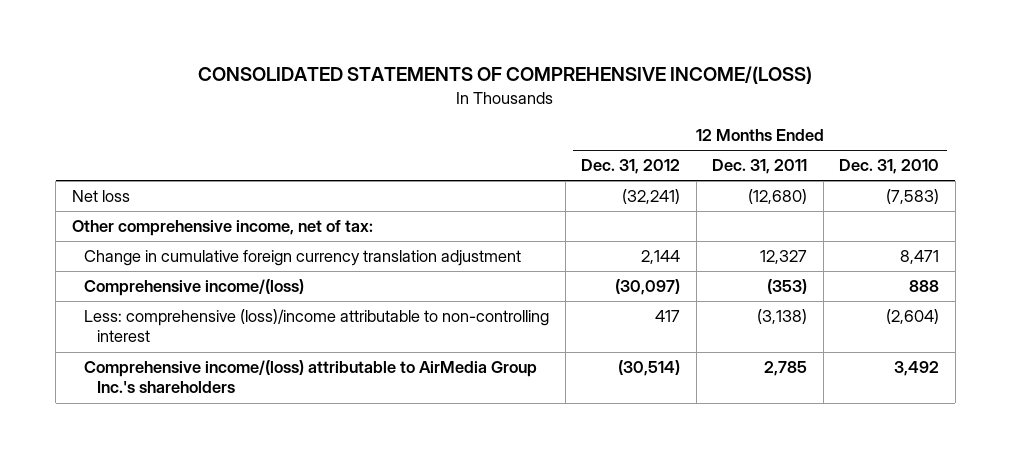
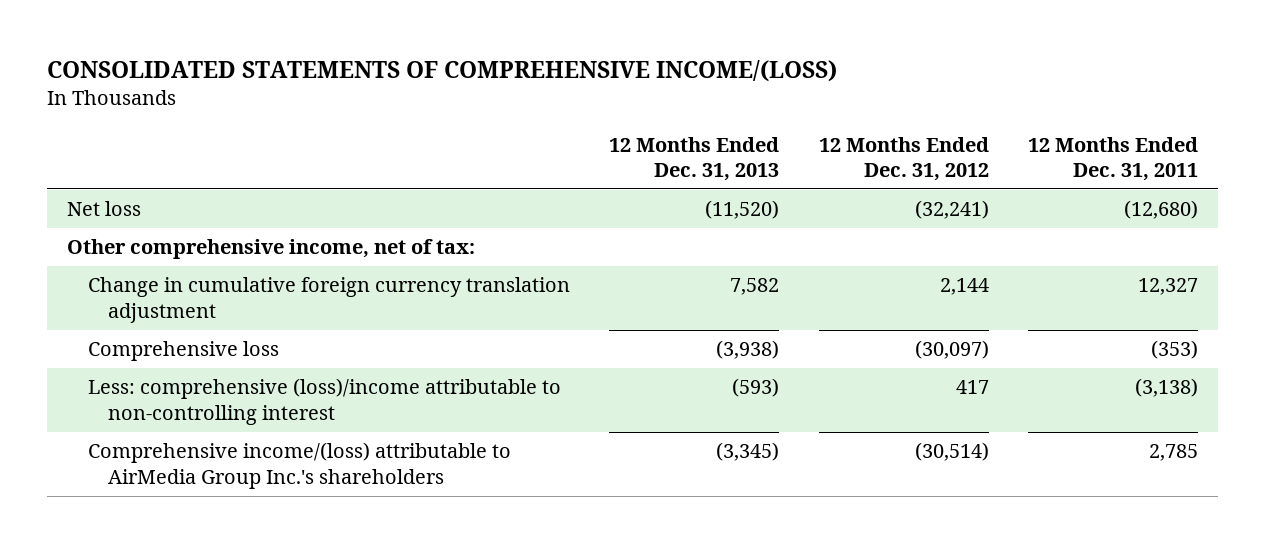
- | 12 Months Ended Dec. 31, 2012 | 12 Months Ended Dec. 31, 2011 | 12 Months Ended Dec. 31, 2010
+ | 12 Months Ended Dec. 31, 2013 | 12 Months Ended Dec. 31, 2012 | 12 Months Ended Dec. 31, 2011
- Comprehensive income/(loss) | (30,097) | (353) | 888
+ Comprehensive loss | (3,938) | (30,097) | (353)

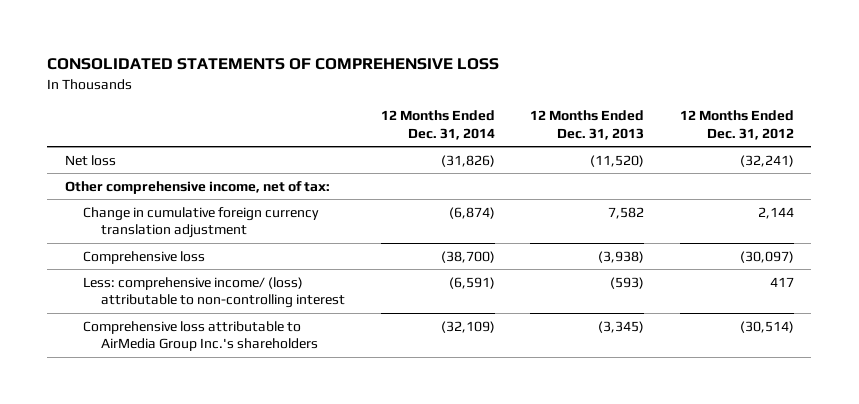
- CONSOLIDATED STATEMENTS OF COMPREHENSIVE INCOME/(LOSS)
+ CONSOLIDATED STATEMENTS OF COMPREHENSIVE LOSS
- | 12 Months Ended Dec. 31, 2013 | 12 Months Ended Dec. 31, 2012 | 12 Months Ended Dec. 31, 2011
+ | 12 Months Ended Dec. 31, 2014 | 12 Months Ended Dec. 31, 2013 | 12 Months Ended Dec. 31, 2012
- Less: comprehensive (loss)/income attributable to non-controlling interest | (593) | 417 | (3,138)
- Comprehensive income/(loss) attributable to AirMedia Group Inc.'s shareholders | (3,345) | (30,514) | 2,785
+ Less: comprehensive income/ (loss) attributable to non-controlling interest | (6,591) | (593) | 417
+ Comprehensive loss attributable to AirMedia Group Inc.'s shareholders | (32,109) | (3,345) | (30,514)

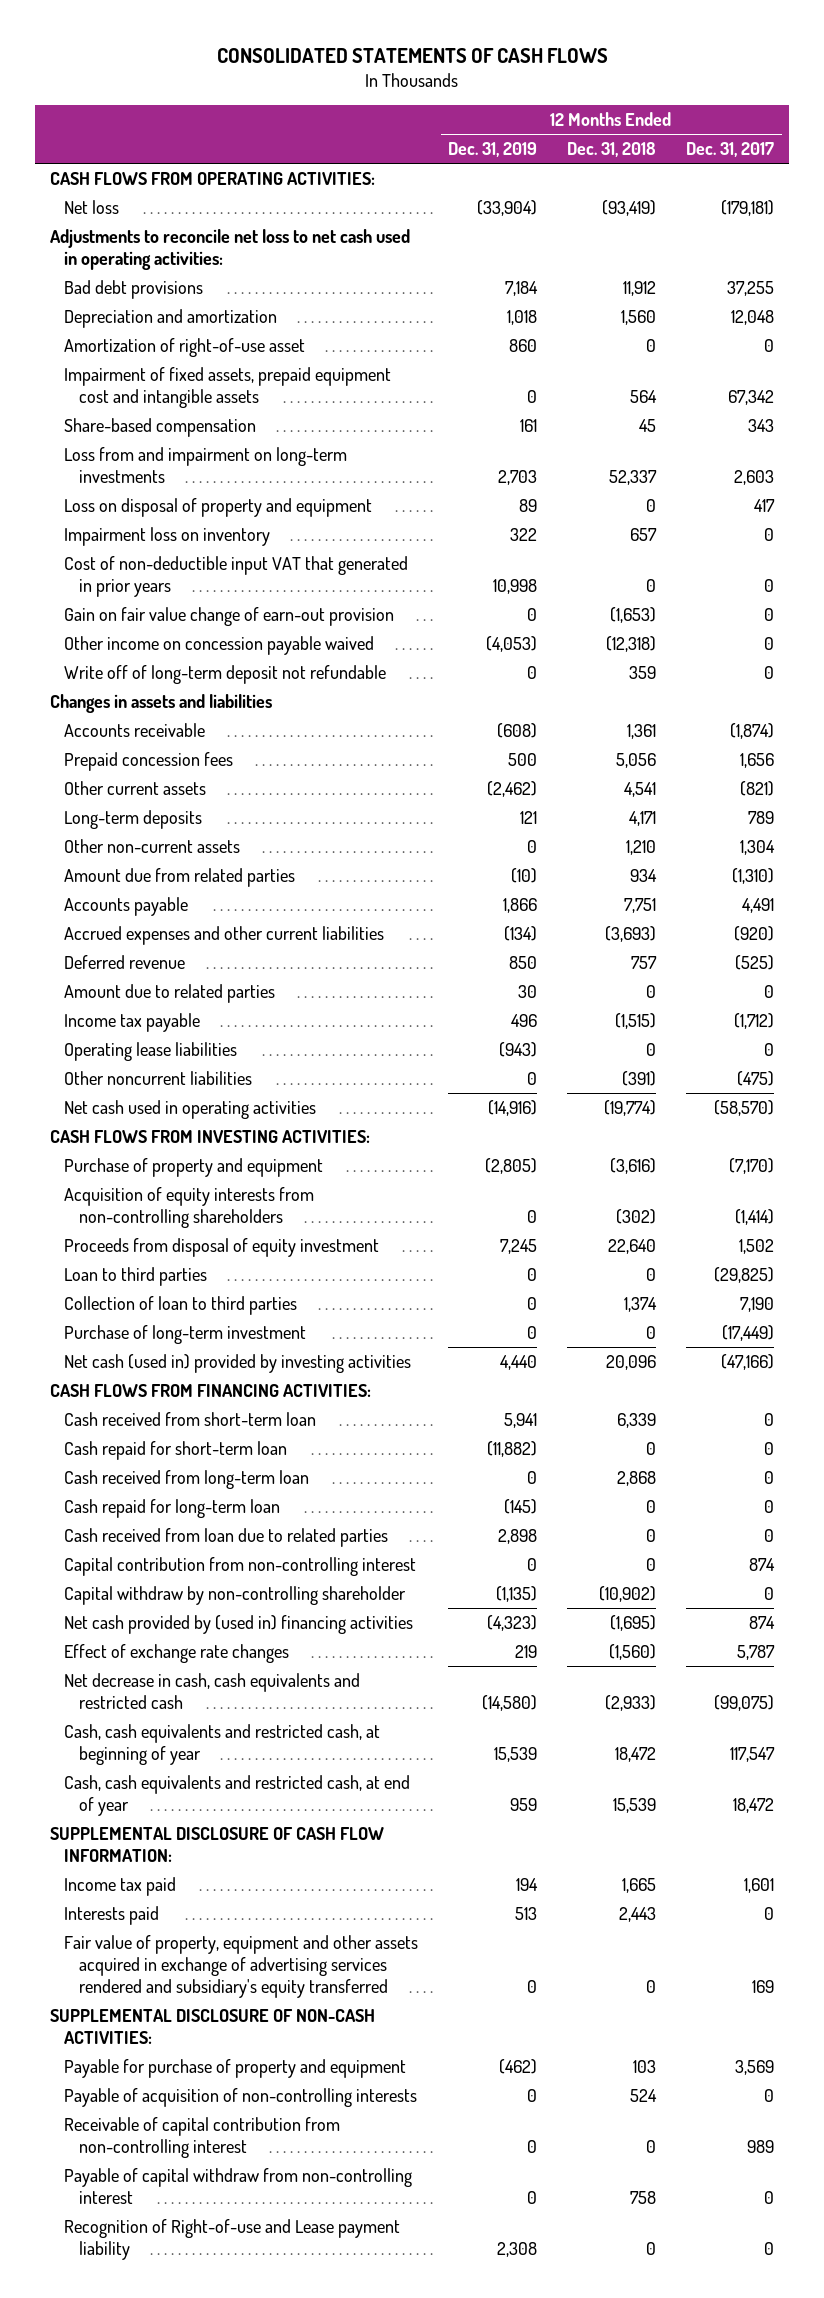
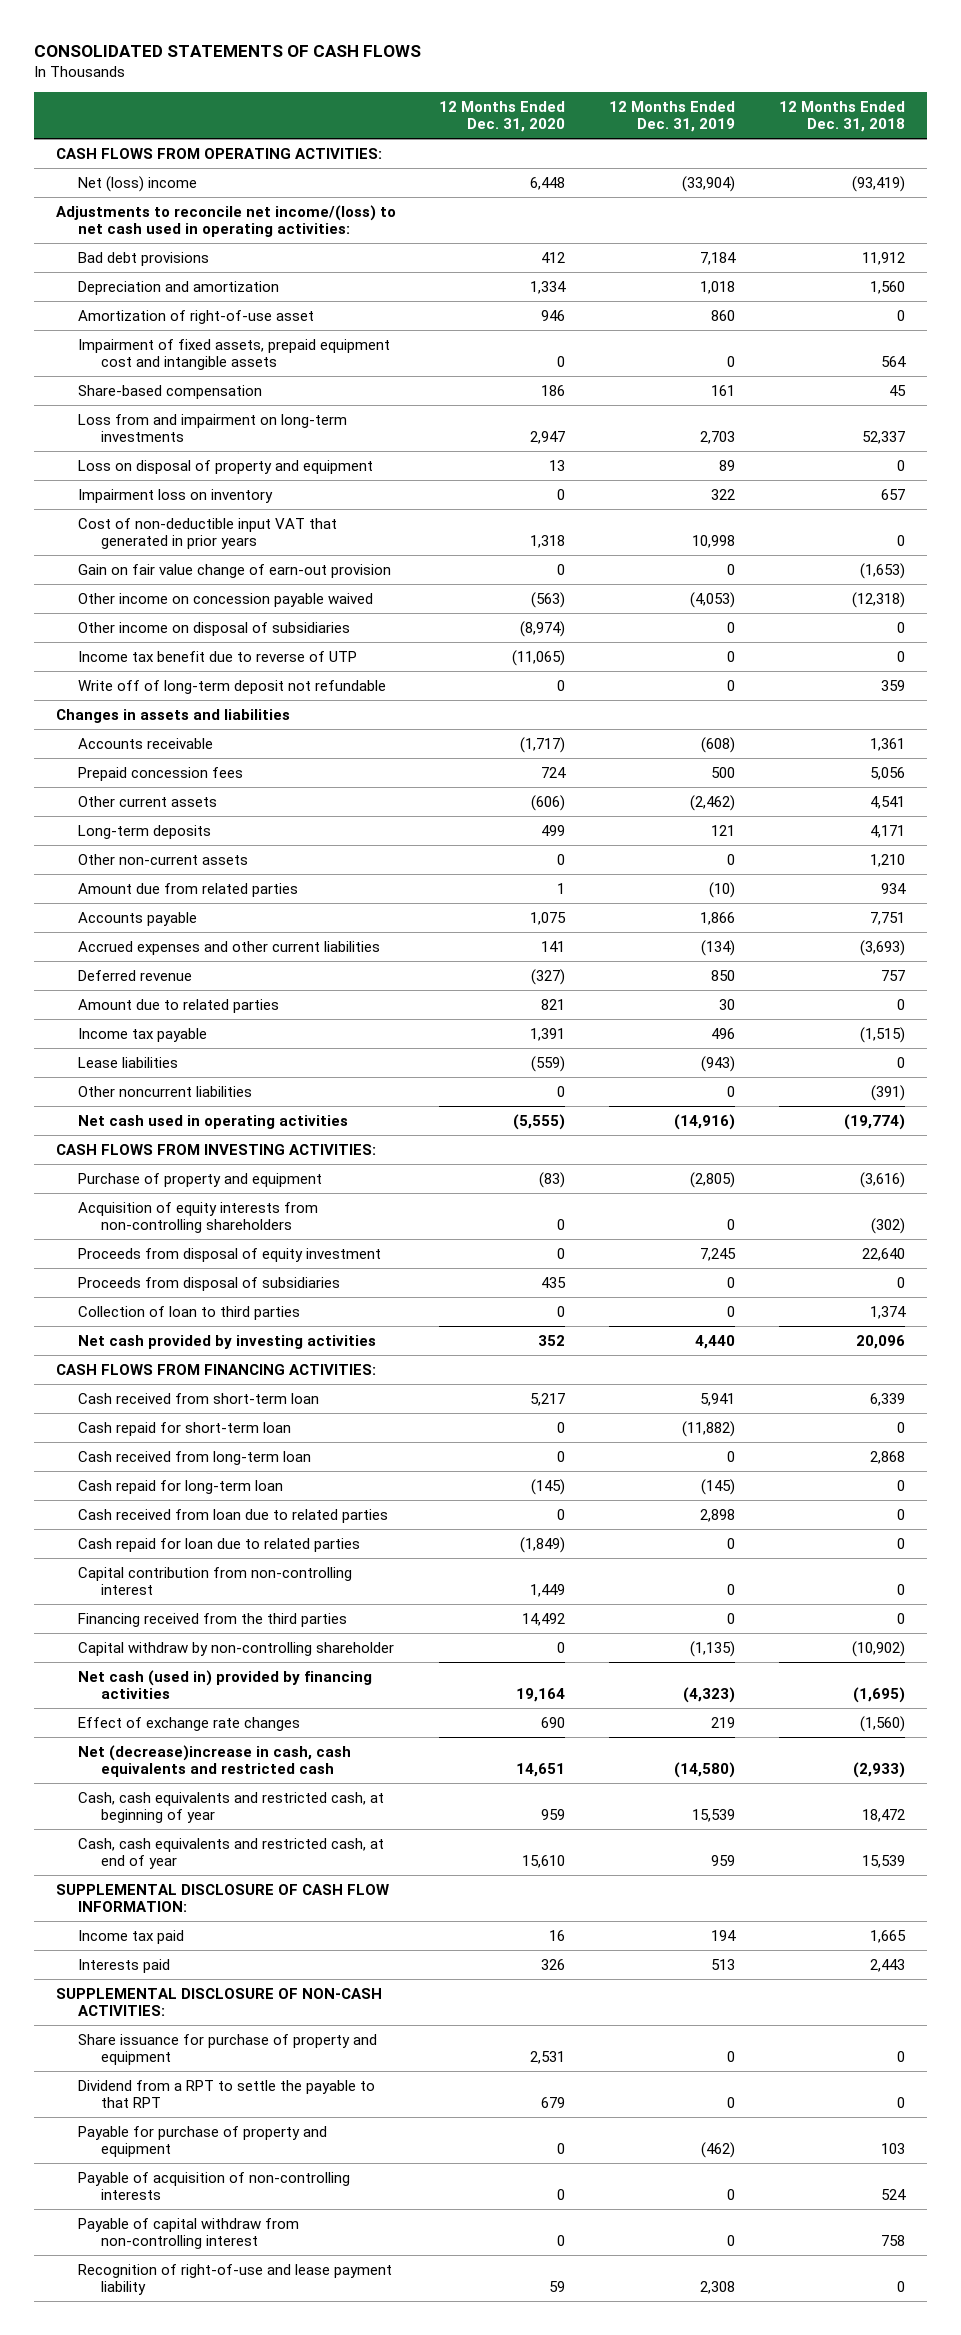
- | 12 Months Ended Dec. 31, 2019 | 12 Months Ended Dec. 31, 2018 | 12 Months Ended Dec. 31, 2017
+ | 12 Months Ended Dec. 31, 2020 | 12 Months Ended Dec. 31, 2019 | 12 Months Ended Dec. 31, 2018
- Net loss | (33,904) | (93,419) | (179,181)
- Adjustments to reconcile net loss to net cash used in operating activities:
+ Net (loss) income | 6,448 | (33,904) | (93,419)
+ Adjustments to reconcile net income/(loss) to net cash used in operating activities:
+ Other income on disposal of subsidiaries | (8,974) | 0 | 0
+ Income tax benefit due to reverse of UTP | (11,065) | 0 | 0
- Operating lease liabilities | (943) | 0 | 0
+ Lease liabilities | (559) | (943) | 0
- Loan to third parties | 0 | 0 | (29,825)
+ Proceeds from disposal of subsidiaries | 435 | 0 | 0
- Purchase of long-term investment | 0 | 0 | (17,449)
- Net cash (used in) provided by investing activities | 4,440 | 20,096 | (47,166)
+ Net cash provided by investing activities | 352 | 4,440 | 20,096
+ Cash repaid for loan due to related parties | (1,849) | 0 | 0
+ Financing received from the third parties | 14,492 | 0 | 0
- Net cash provided by (used in) financing activities | (4,323) | (1,695) | 874
+ Net cash (used in) provided by financing activities | 19,164 | (4,323) | (1,695)
- Net decrease in cash, cash equivalents and restricted cash | (14,580) | (2,933) | (99,075)
+ Net (decrease)increase in cash, cash equivalents and restricted cash | 14,651 | (14,580) | (2,933)
- Fair value of property, equipment and other assets acquired in exchange of advertising services rendered and subsidiary's equity transferred | 0 | 0 | 169
+ Share issuance for purchase of property and equipment | 2,531 | 0 | 0
+ Dividend from a RPT to settle the payable to that RPT | 679 | 0 | 0
- Receivable of capital contribution from non-controlling interest | 0 | 0 | 989
- Recognition of Right-of-use and Lease payment liability | 2,308 | 0 | 0
+ Recognition of right-of-use and lease payment liability | 59 | 2,308 | 0

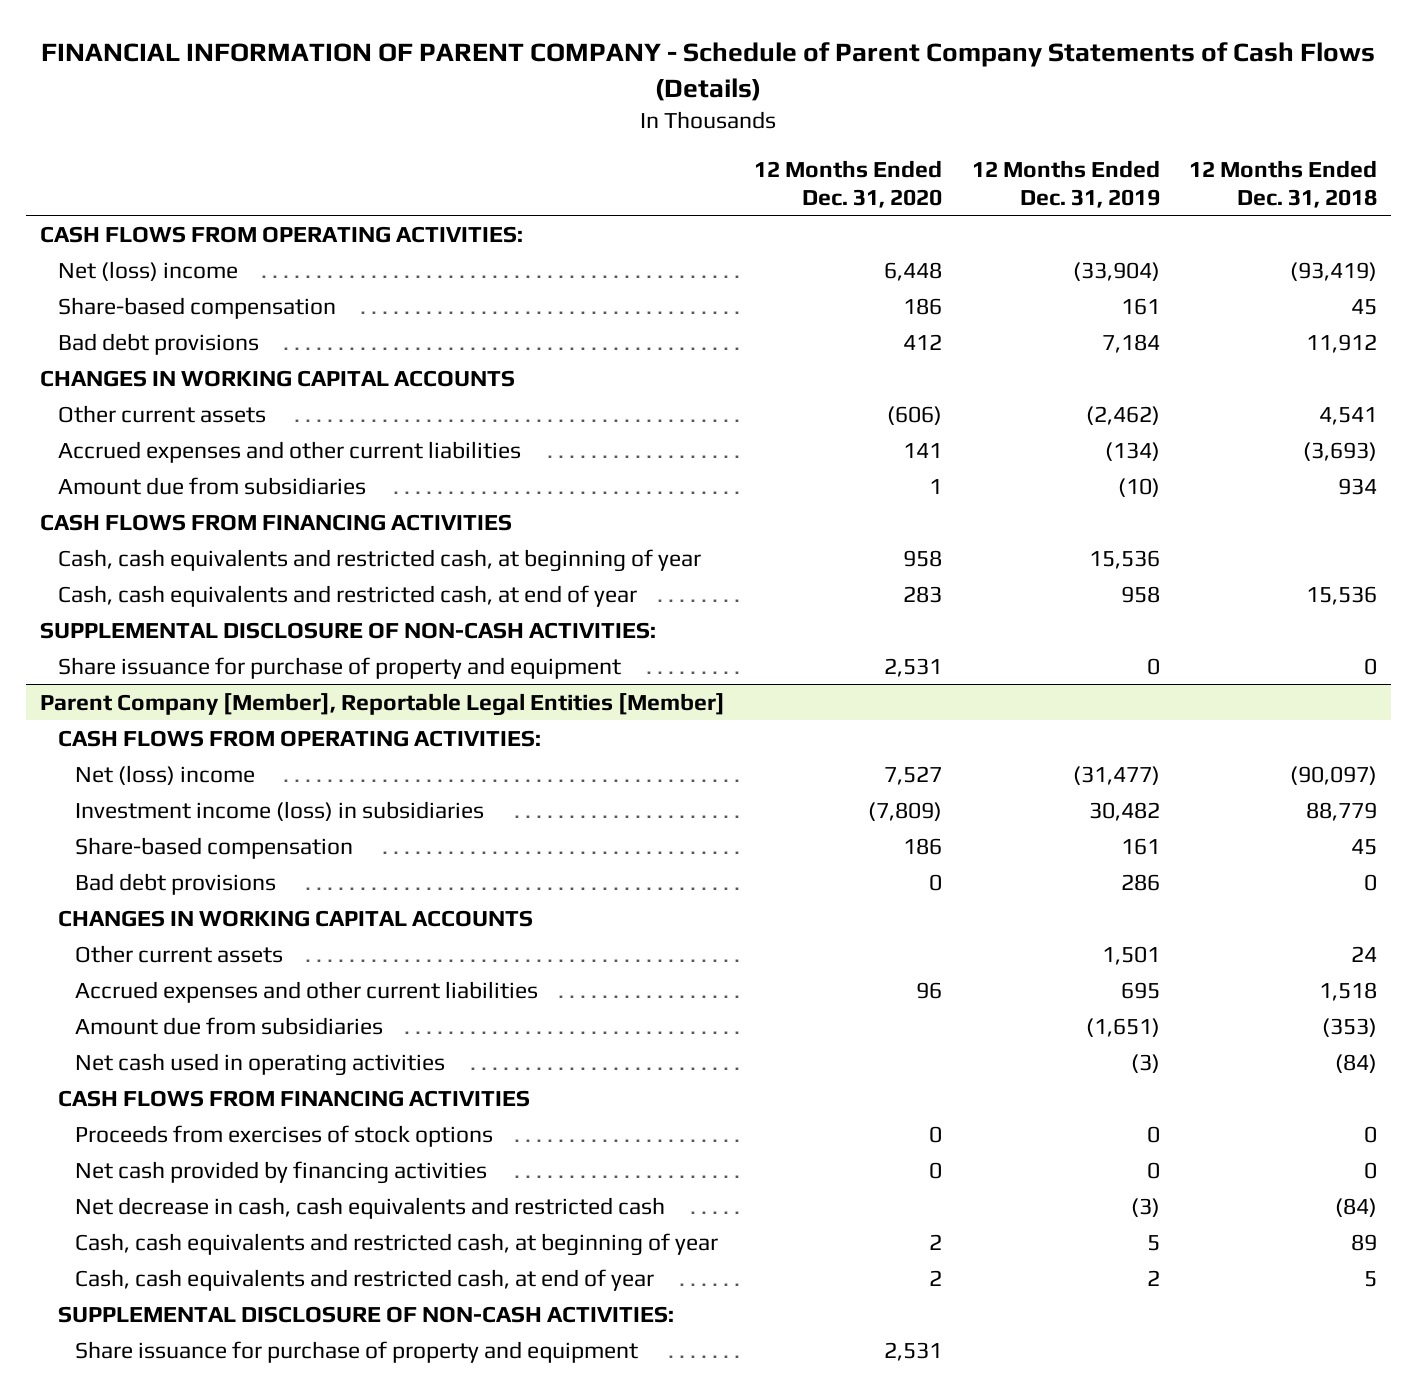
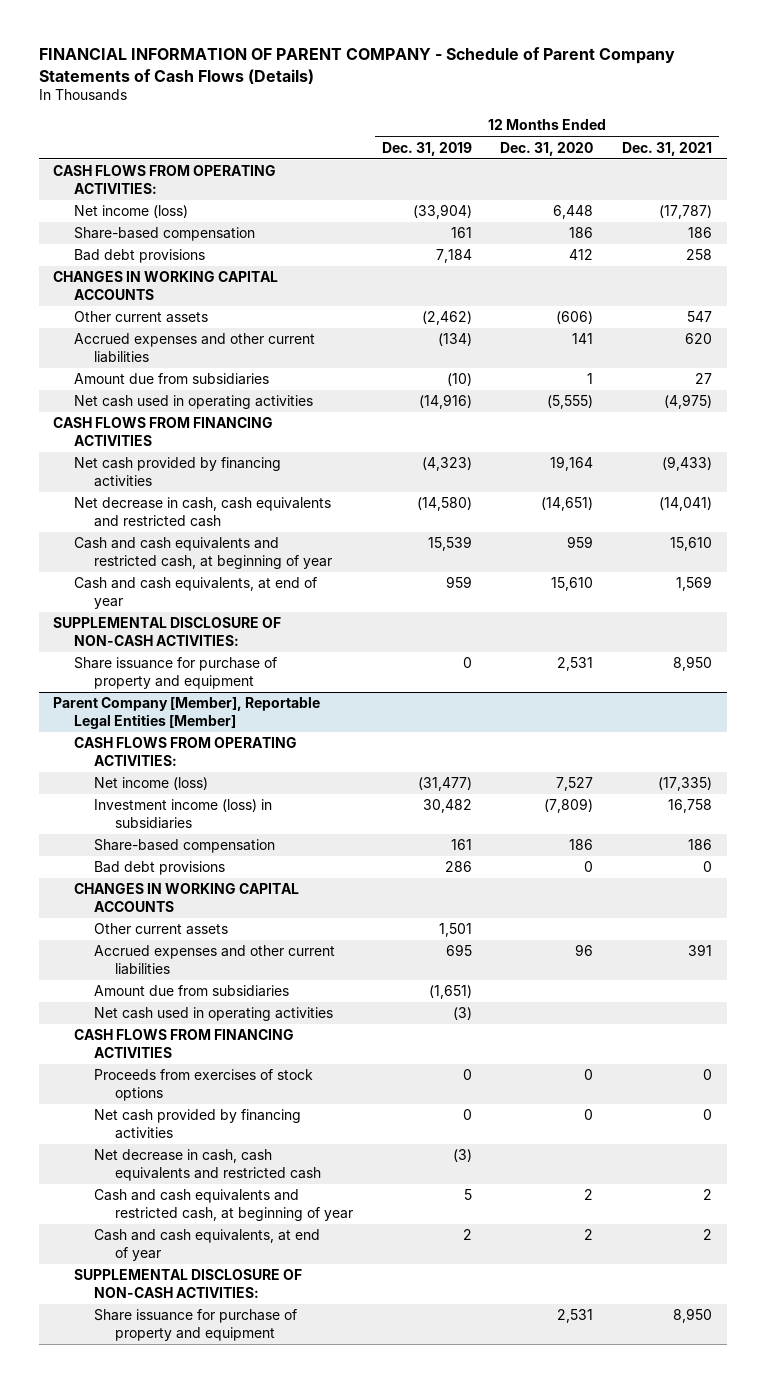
- | 12 Months Ended Dec. 31, 2020 | 12 Months Ended Dec. 31, 2019 | 12 Months Ended Dec. 31, 2018
+ | 12 Months Ended Dec. 31, 2019 | 12 Months Ended Dec. 31, 2020 | 12 Months Ended Dec. 31, 2021
- Net (loss) income | 6,448 | (33,904) | (93,419)
+ Net income (loss) | (33,904) | 6,448 | (17,787)
+ Net cash used in operating activities | (14,916) | (5,555) | (4,975)
- Cash, cash equivalents and restricted cash, at beginning of year | 958 | 15,536 |
- Cash, cash equivalents and restricted cash, at end of year | 283 | 958 | 15,536
+ Net cash provided by financing activities | (4,323) | 19,164 | (9,433)
+ Net decrease in cash, cash equivalents and restricted cash | (14,580) | (14,651) | (14,041)
+ Cash and cash equivalents and restricted cash, at beginning of year | 15,539 | 959 | 15,610
+ Cash and cash equivalents, at end of year | 959 | 15,610 | 1,569
@ Parent Company [Member], Reportable Legal Entities [Member]
- Net (loss) income | 7,527 | (31,477) | (90,097)
+ Net income (loss) | (31,477) | 7,527 | (17,335)
- Cash, cash equivalents and restricted cash, at beginning of year | 2 | 5 | 89
- Cash, cash equivalents and restricted cash, at end of year | 2 | 2 | 5
+ Cash and cash equivalents and restricted cash, at beginning of year | 5 | 2 | 2
+ Cash and cash equivalents, at end of year | 2 | 2 | 2

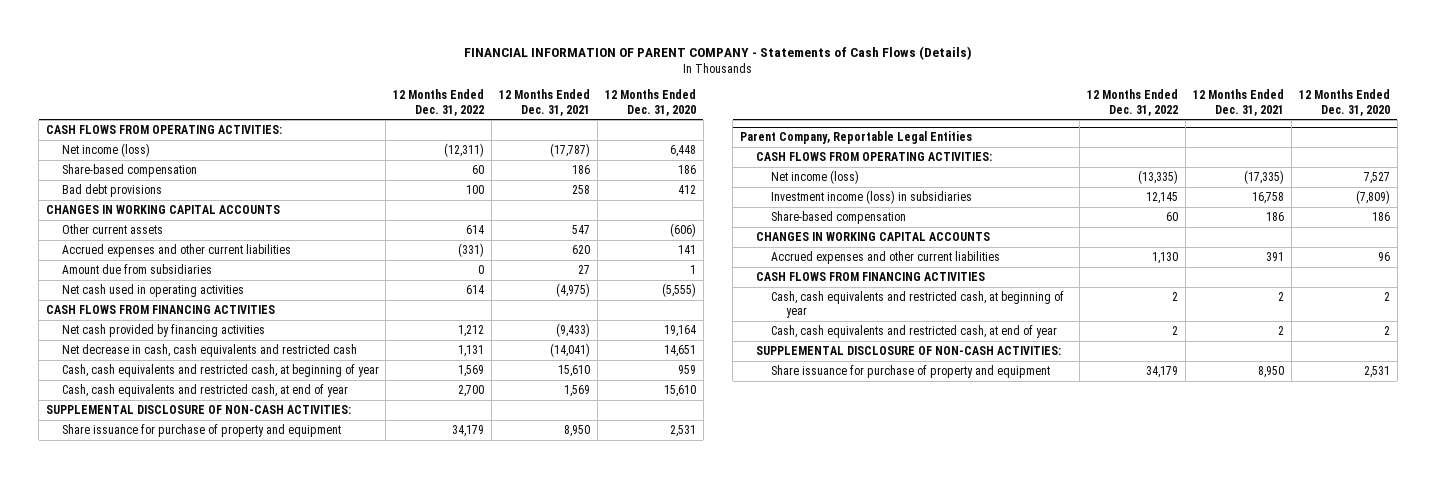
- FINANCIAL INFORMATION OF PARENT COMPANY - Schedule of Parent Company Statements of Cash Flows (Details)
+ FINANCIAL INFORMATION OF PARENT COMPANY - Statements of Cash Flows (Details)
- | 12 Months Ended Dec. 31, 2019 | 12 Months Ended Dec. 31, 2020 | 12 Months Ended Dec. 31, 2021
+ | 12 Months Ended Dec. 31, 2022 | 12 Months Ended Dec. 31, 2021 | 12 Months Ended Dec. 31, 2020
- Net decrease in cash, cash equivalents and restricted cash | (14,580) | (14,651) | (14,041)
- Cash and cash equivalents and restricted cash, at beginning of year | 15,539 | 959 | 15,610
- Cash and cash equivalents, at end of year | 959 | 15,610 | 1,569
+ Net decrease in cash, cash equivalents and restricted cash | 1,131 | (14,041) | 14,651
+ Cash, cash equivalents and restricted cash, at beginning of year | 1,569 | 15,610 | 959
+ Cash, cash equivalents and restricted cash, at end of year | 2,700 | 1,569 | 15,610
- Parent Company [Member], Reportable Legal Entities [Member]
+ Parent Company, Reportable Legal Entities
- Bad debt provisions | 286 | 0 | 0
- Other current assets | 1,501 | |
- Amount due from subsidiaries | (1,651) | |
- Net cash used in operating activities | (3) | |
- Proceeds from exercises of stock options | 0 | 0 | 0
- Net cash provided by financing activities | 0 | 0 | 0
- Net decrease in cash, cash equivalents and restricted cash | (3) | |
- Cash and cash equivalents and restricted cash, at beginning of year | 5 | 2 | 2
- Cash and cash equivalents, at end of year | 2 | 2 | 2
+ Cash, cash equivalents and restricted cash, at beginning of year | 2 | 2 | 2
+ Cash, cash equivalents and restricted cash, at end of year | 2 | 2 | 2

